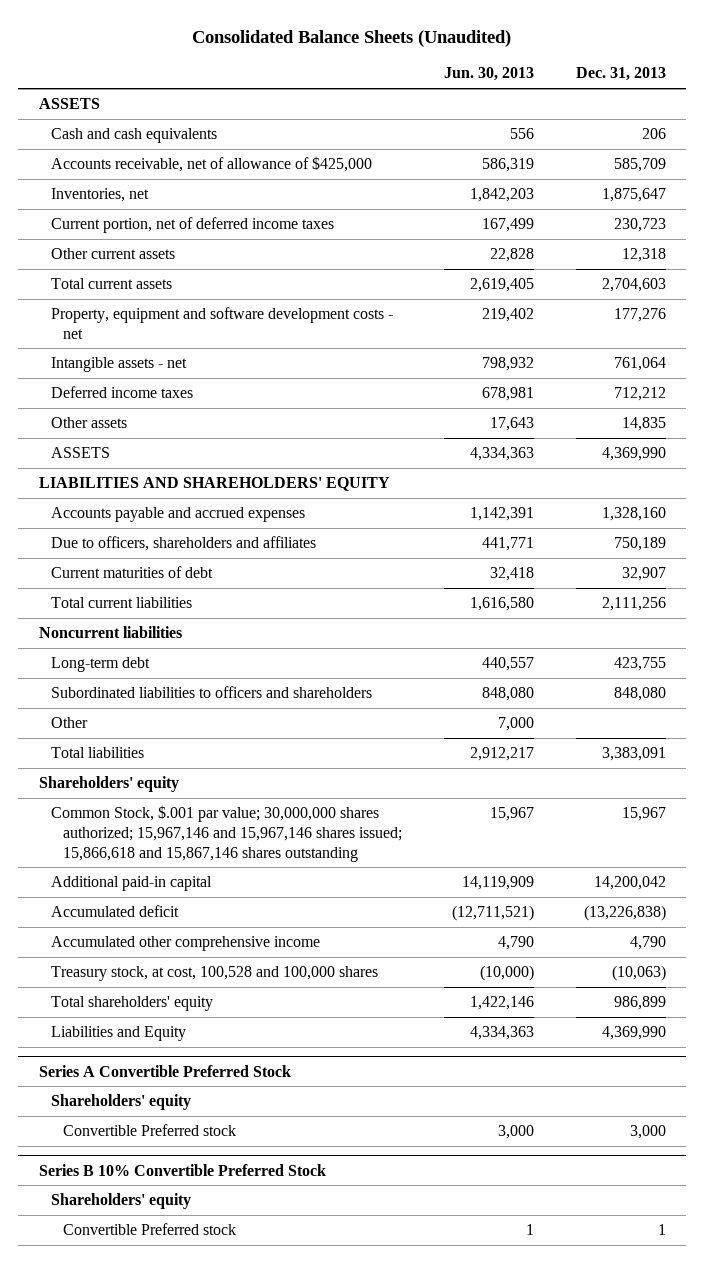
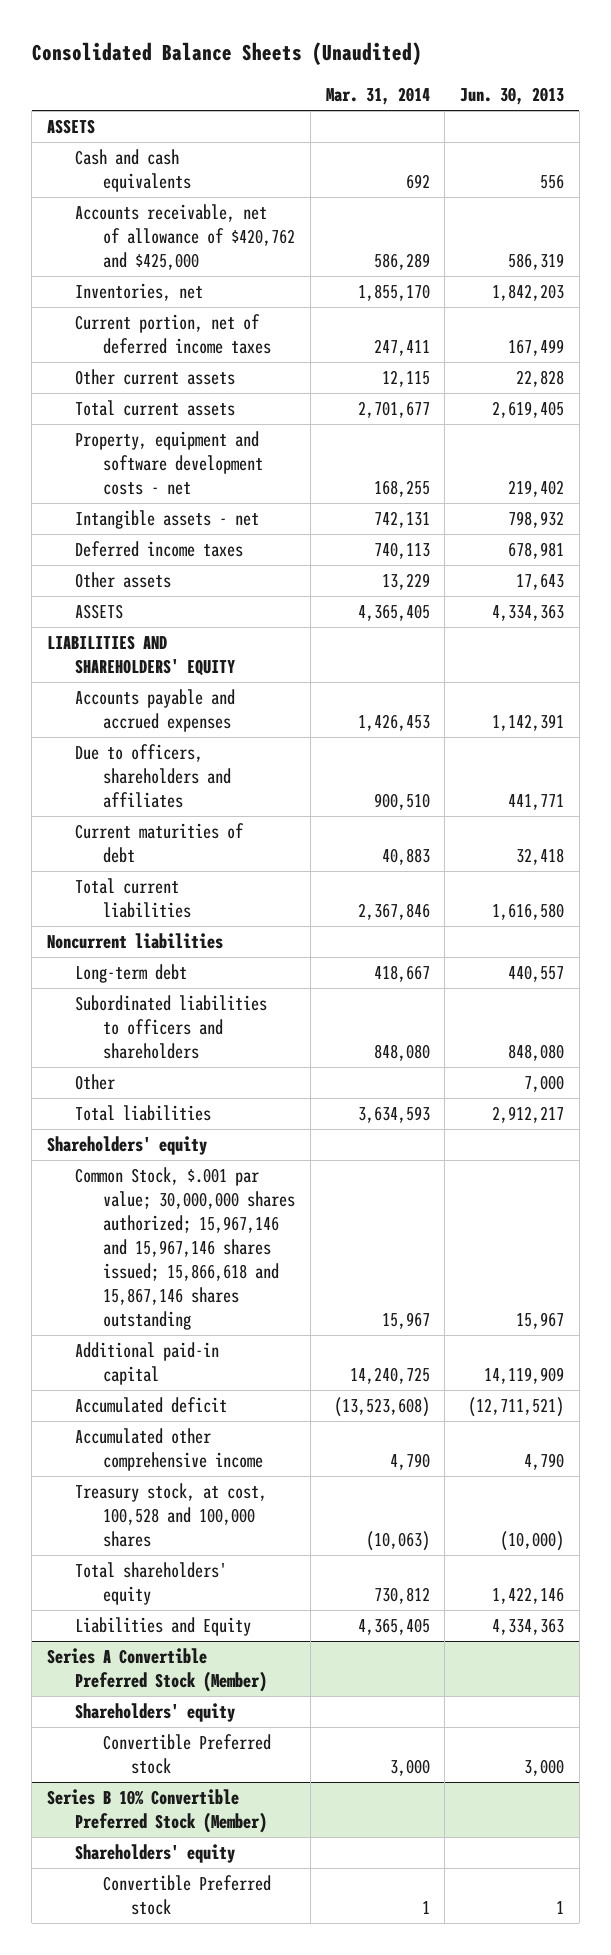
- | Jun. 30, 2013 | Dec. 31, 2013
+ | Mar. 31, 2014 | Jun. 30, 2013
- Accounts receivable, net of allowance of $425,000 | 586,319 | 585,709
+ Accounts receivable, net of allowance of $420,762 and $425,000 | 586,289 | 586,319
- Series A Convertible Preferred Stock
+ Series A Convertible Preferred Stock (Member)
- Series B 10% Convertible Preferred Stock
+ Series B 10% Convertible Preferred Stock (Member)

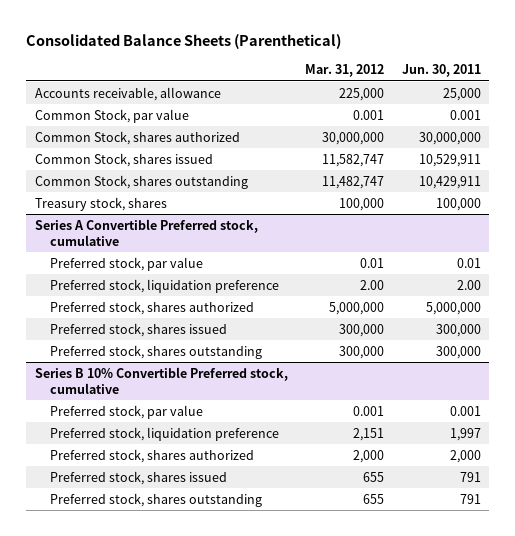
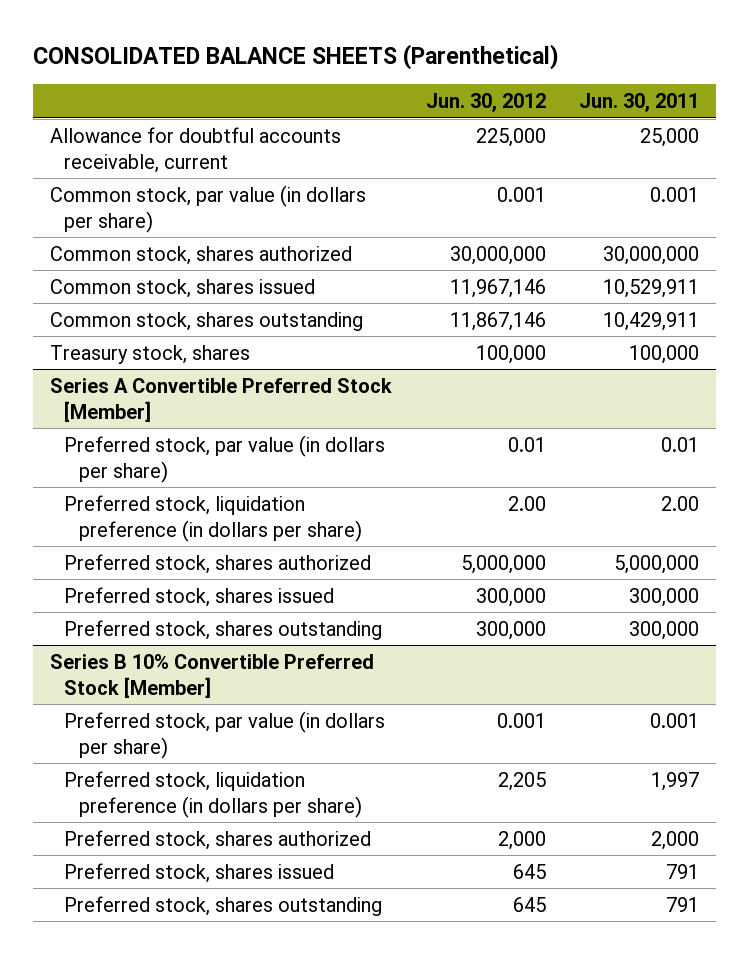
- Consolidated Balance Sheets (Parenthetical)
+ CONSOLIDATED BALANCE SHEETS (Parenthetical)
- | Mar. 31, 2012 | Jun. 30, 2011
+ | Jun. 30, 2012 | Jun. 30, 2011
- Accounts receivable, allowance | 225,000 | 25,000
- Common Stock, par value | 0.001 | 0.001
- Common Stock, shares authorized | 30,000,000 | 30,000,000
- Common Stock, shares issued | 11,582,747 | 10,529,911
- Common Stock, shares outstanding | 11,482,747 | 10,429,911
+ Allowance for doubtful accounts receivable, current | 225,000 | 25,000
+ Common stock, par value (in dollars per share) | 0.001 | 0.001
+ Common stock, shares authorized | 30,000,000 | 30,000,000
+ Common stock, shares issued | 11,967,146 | 10,529,911
+ Common stock, shares outstanding | 11,867,146 | 10,429,911
- Series A Convertible Preferred stock, cumulative
- Preferred stock, par value | 0.01 | 0.01
- Preferred stock, liquidation preference | 2.00 | 2.00
+ Series A Convertible Preferred Stock [Member]
+ Preferred stock, par value (in dollars per share) | 0.01 | 0.01
+ Preferred stock, liquidation preference (in dollars per share) | 2.00 | 2.00
- Series B 10% Convertible Preferred stock, cumulative
- Preferred stock, par value | 0.001 | 0.001
- Preferred stock, liquidation preference | 2,151 | 1,997
+ Series B 10% Convertible Preferred Stock [Member]
+ Preferred stock, par value (in dollars per share) | 0.001 | 0.001
+ Preferred stock, liquidation preference (in dollars per share) | 2,205 | 1,997

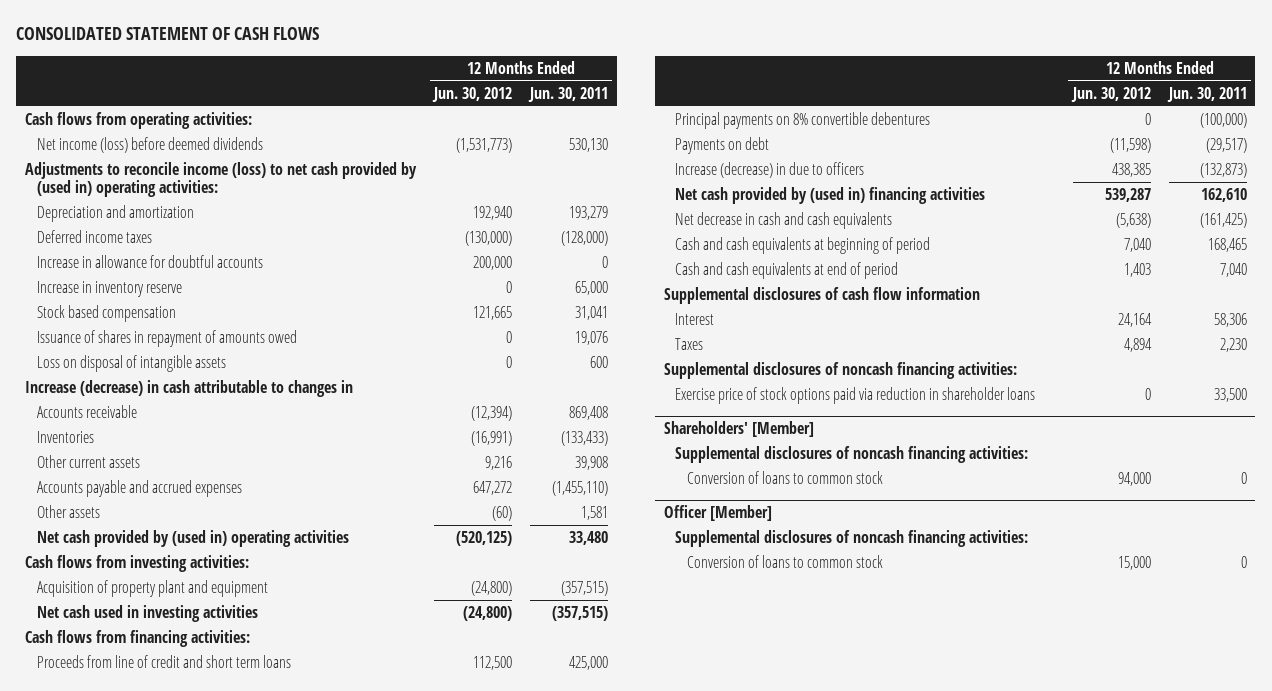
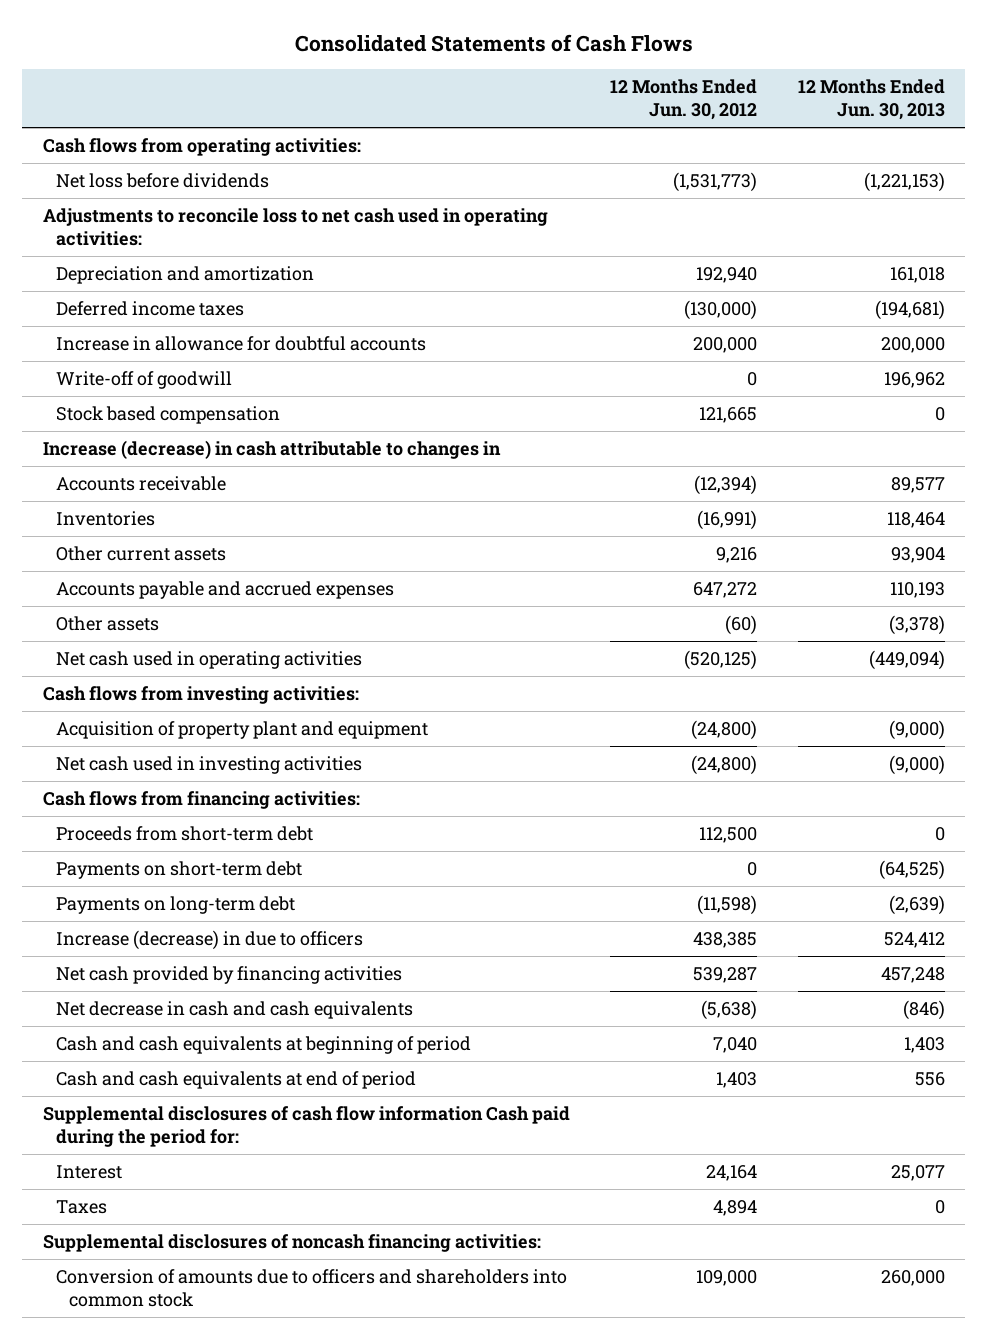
- CONSOLIDATED STATEMENT OF CASH FLOWS
+ Consolidated Statements of Cash Flows
- | 12 Months Ended Jun. 30, 2012 | 12 Months Ended Jun. 30, 2011
+ | 12 Months Ended Jun. 30, 2012 | 12 Months Ended Jun. 30, 2013
- Net income (loss) before deemed dividends | (1,531,773) | 530,130
- Adjustments to reconcile income (loss) to net cash provided by (used in) operating activities:
+ Net loss before dividends | (1,531,773) | (1,221,153)
+ Adjustments to reconcile loss to net cash used in operating activities:
- Increase in inventory reserve | 0 | 65,000
+ Write-off of goodwill | 0 | 196,962
- Issuance of shares in repayment of amounts owed | 0 | 19,076
- Loss on disposal of intangible assets | 0 | 600
- Net cash provided by (used in) operating activities | (520,125) | 33,480
+ Net cash used in operating activities | (520,125) | (449,094)
- Proceeds from line of credit and short term loans | 112,500 | 425,000
- Principal payments on 8% convertible debentures | 0 | (100,000)
- Payments on debt | (11,598) | (29,517)
+ Proceeds from short-term debt | 112,500 | 0
+ Payments on short-term debt | 0 | (64,525)
+ Payments on long-term debt | (11,598) | (2,639)
- Net cash provided by (used in) financing activities | 539,287 | 162,610
+ Net cash provided by financing activities | 539,287 | 457,248
- Supplemental disclosures of cash flow information
+ Supplemental disclosures of cash flow information Cash paid during the period for:
- Exercise price of stock options paid via reduction in shareholder loans | 0 | 33,500
- Shareholders' [Member]
- Supplemental disclosures of noncash financing activities:
- Conversion of loans to common stock | 94,000 | 0
- Officer [Member]
- Supplemental disclosures of noncash financing activities:
- Conversion of loans to common stock | 15,000 | 0
+ Conversion of amounts due to officers and shareholders into common stock | 109,000 | 260,000

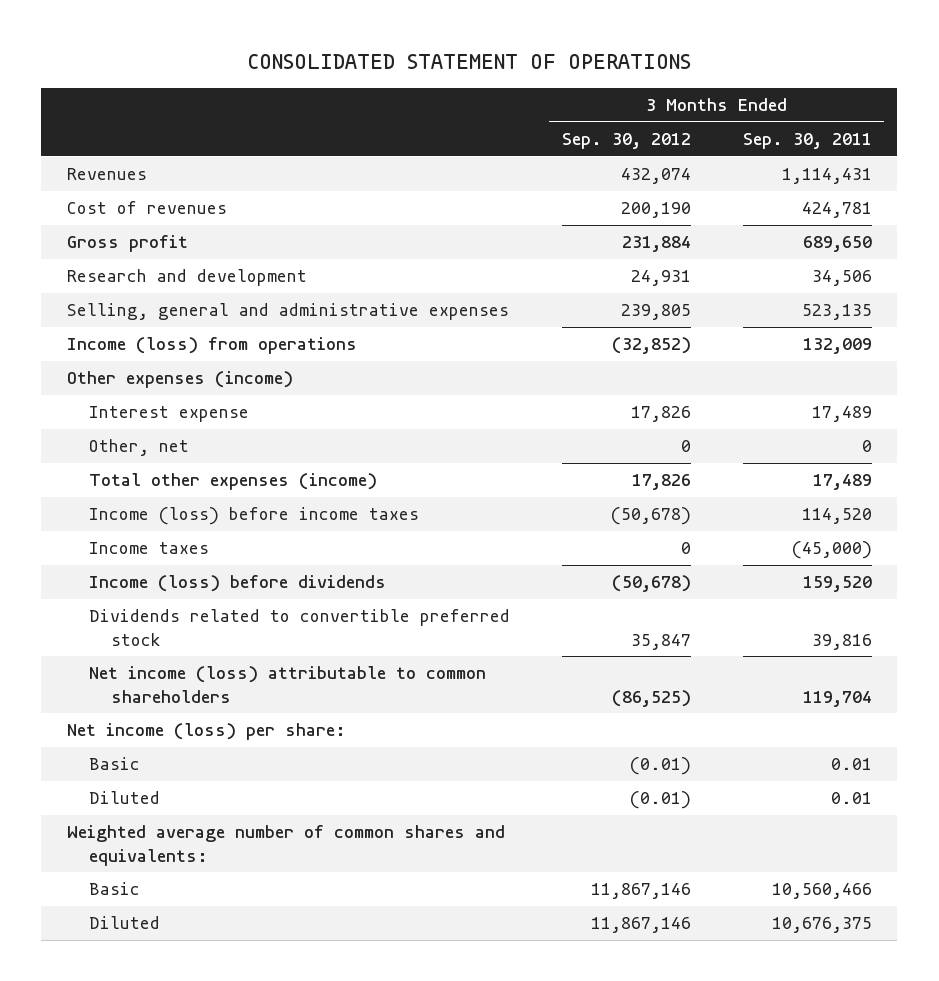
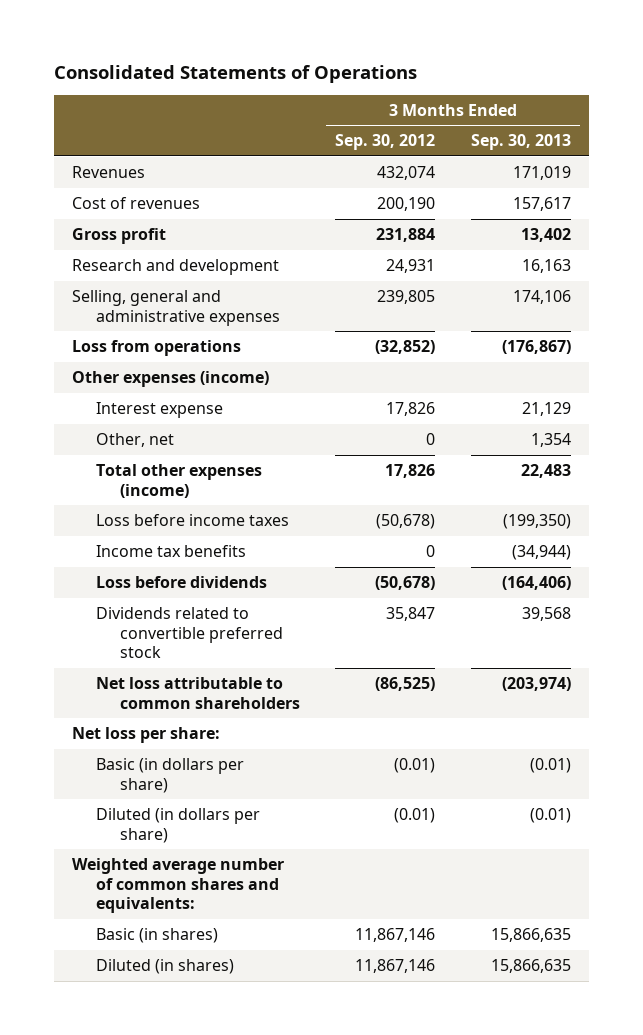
- CONSOLIDATED STATEMENT OF OPERATIONS
+ Consolidated Statements of Operations
- | 3 Months Ended Sep. 30, 2012 | 3 Months Ended Sep. 30, 2011
+ | 3 Months Ended Sep. 30, 2012 | 3 Months Ended Sep. 30, 2013
- Income (loss) from operations | (32,852) | 132,009
+ Loss from operations | (32,852) | (176,867)
- Income (loss) before income taxes | (50,678) | 114,520
- Income taxes | 0 | (45,000)
- Income (loss) before dividends | (50,678) | 159,520
+ Loss before income taxes | (50,678) | (199,350)
+ Income tax benefits | 0 | (34,944)
+ Loss before dividends | (50,678) | (164,406)
- Net income (loss) attributable to common shareholders | (86,525) | 119,704
- Net income (loss) per share:
- Basic | (0.01) | 0.01
- Diluted | (0.01) | 0.01
+ Net loss attributable to common shareholders | (86,525) | (203,974)
+ Net loss per share:
+ Basic (in dollars per share) | (0.01) | (0.01)
+ Diluted (in dollars per share) | (0.01) | (0.01)
- Basic | 11,867,146 | 10,560,466
- Diluted | 11,867,146 | 10,676,375
+ Basic (in shares) | 11,867,146 | 15,866,635
+ Diluted (in shares) | 11,867,146 | 15,866,635

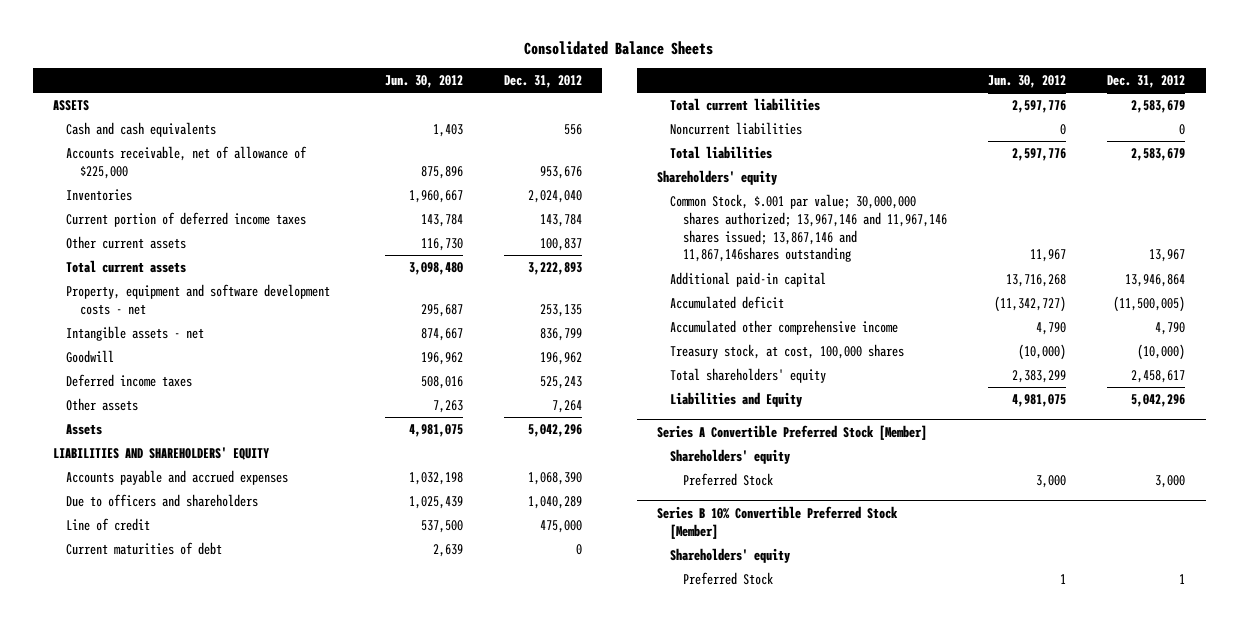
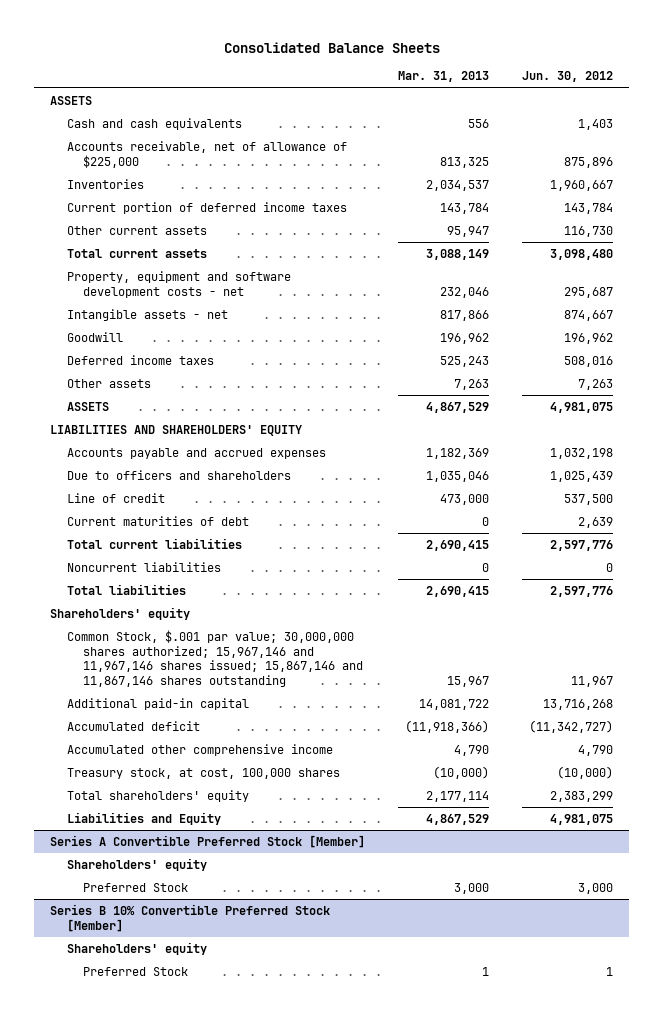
- | Jun. 30, 2012 | Dec. 31, 2012
+ | Mar. 31, 2013 | Jun. 30, 2012
- Assets | 4,981,075 | 5,042,296
+ ASSETS | 4,867,529 | 4,981,075
- Common Stock, $.001 par value; 30,000,000 shares authorized; 13,967,146 and 11,967,146 shares issued; 13,867,146 and 11,867,146shares outstanding | 11,967 | 13,967
+ Common Stock, $.001 par value; 30,000,000 shares authorized; 15,967,146 and 11,967,146 shares issued; 15,867,146 and 11,867,146 shares outstanding | 15,967 | 11,967

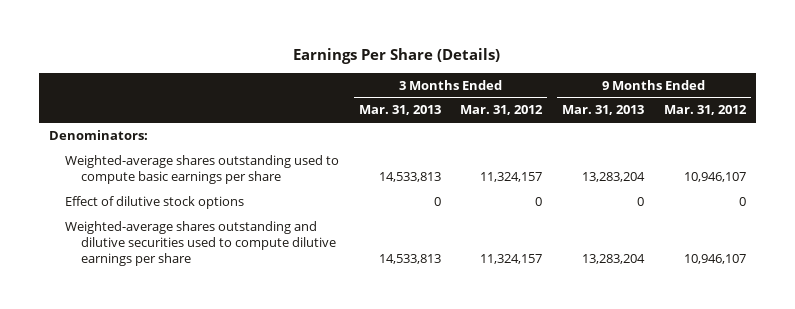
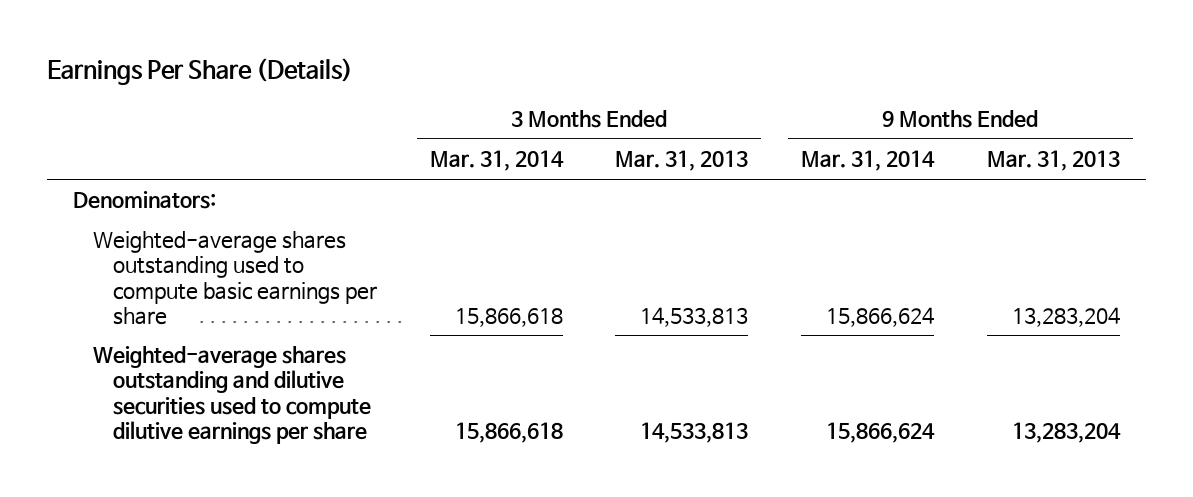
- | 3 Months Ended Mar. 31, 2013 | 3 Months Ended Mar. 31, 2012 | 9 Months Ended Mar. 31, 2013 | 9 Months Ended Mar. 31, 2012
+ | 3 Months Ended Mar. 31, 2014 | 3 Months Ended Mar. 31, 2013 | 9 Months Ended Mar. 31, 2014 | 9 Months Ended Mar. 31, 2013
- Effect of dilutive stock options | 0 | 0 | 0 | 0

